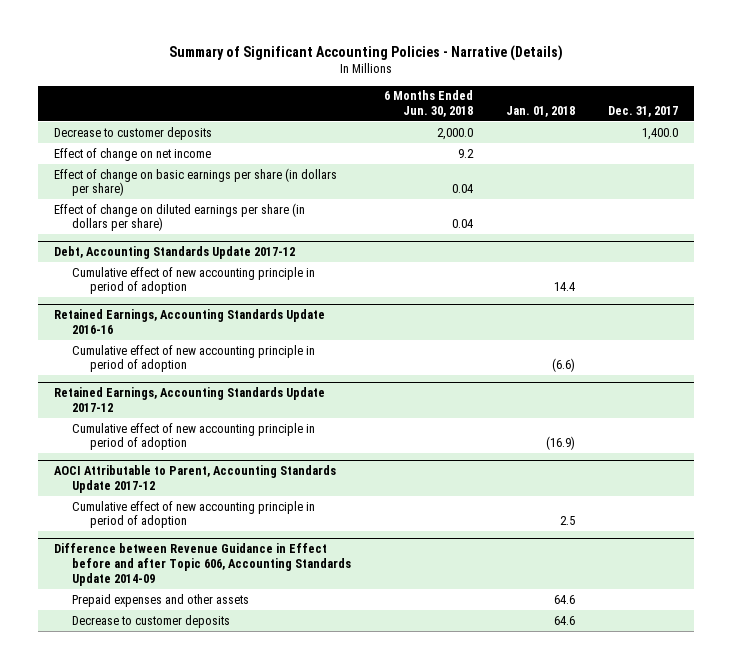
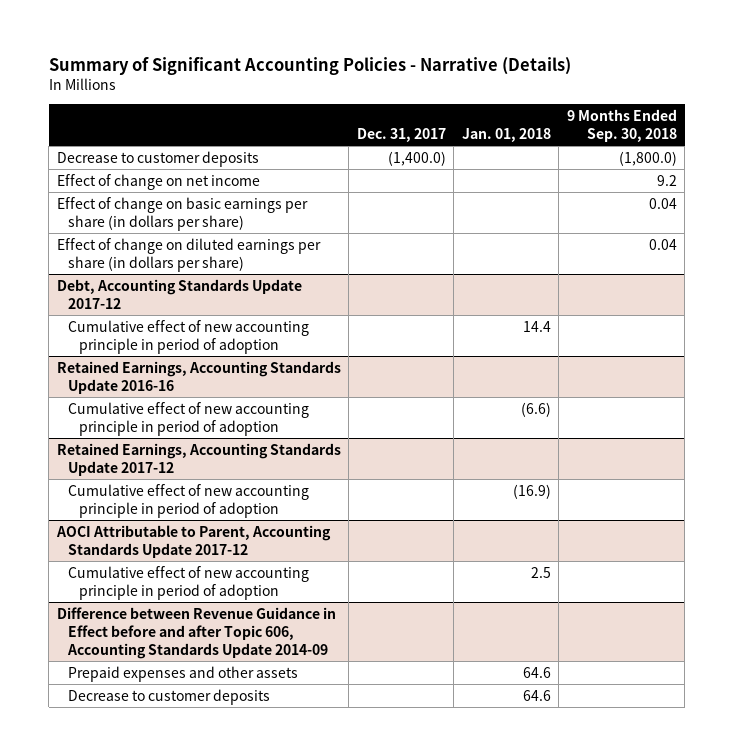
- | 6 Months Ended Jun. 30, 2018 | Jan. 01, 2018 | Dec. 31, 2017
+ | Dec. 31, 2017 | Jan. 01, 2018 | 9 Months Ended Sep. 30, 2018
- Decrease to customer deposits | 2,000.0 | | 1,400.0
+ Decrease to customer deposits | (1,400.0) | | (1,800.0)

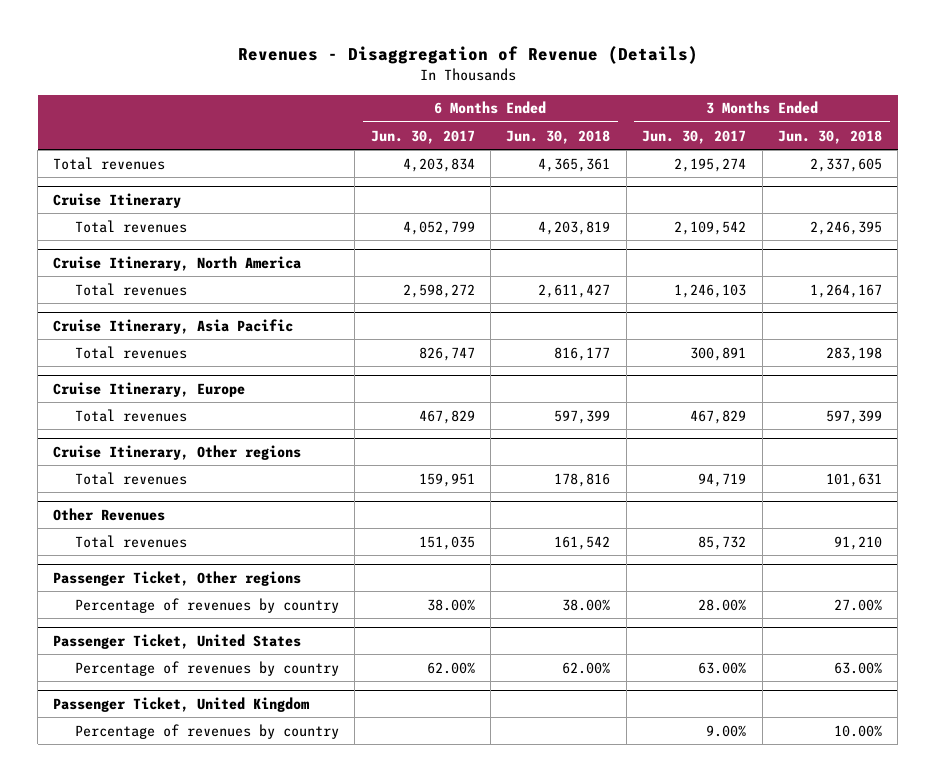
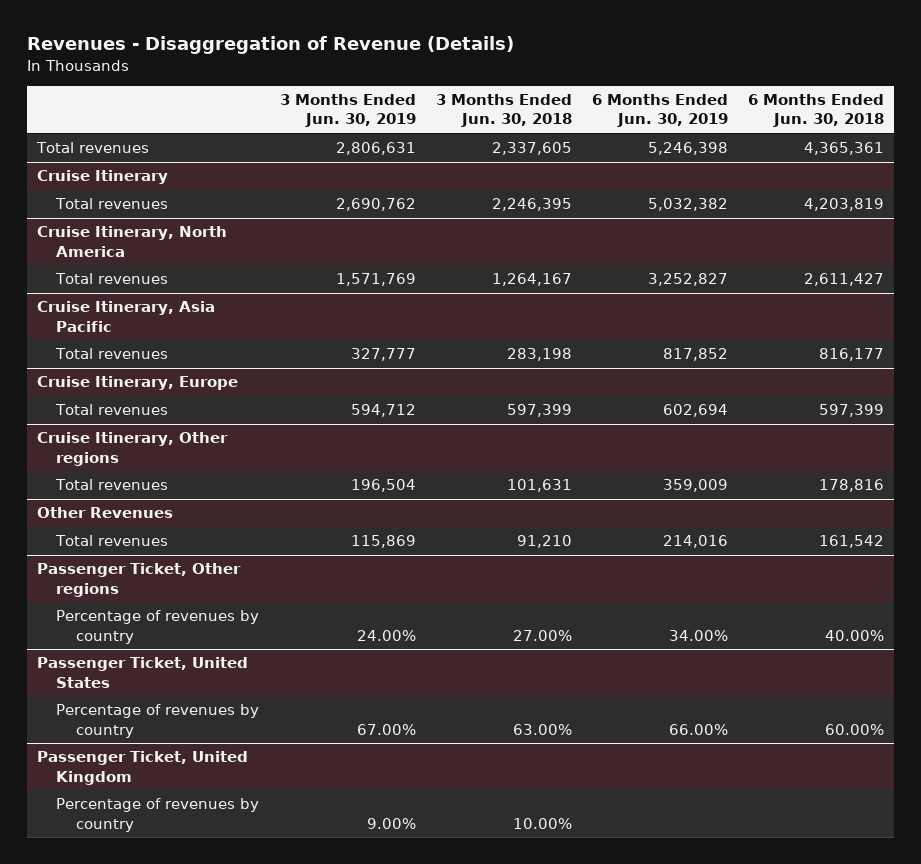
- | 6 Months Ended Jun. 30, 2017 | 6 Months Ended Jun. 30, 2018 | 3 Months Ended Jun. 30, 2017 | 3 Months Ended Jun. 30, 2018
+ | 3 Months Ended Jun. 30, 2019 | 3 Months Ended Jun. 30, 2018 | 6 Months Ended Jun. 30, 2019 | 6 Months Ended Jun. 30, 2018
@ Passenger Ticket, Other regions
- Percentage of revenues by country | 38.00% | 38.00% | 28.00% | 27.00%
+ Percentage of revenues by country | 24.00% | 27.00% | 34.00% | 40.00%
@ Passenger Ticket, United States
- Percentage of revenues by country | 62.00% | 62.00% | 63.00% | 63.00%
+ Percentage of revenues by country | 67.00% | 63.00% | 66.00% | 60.00%

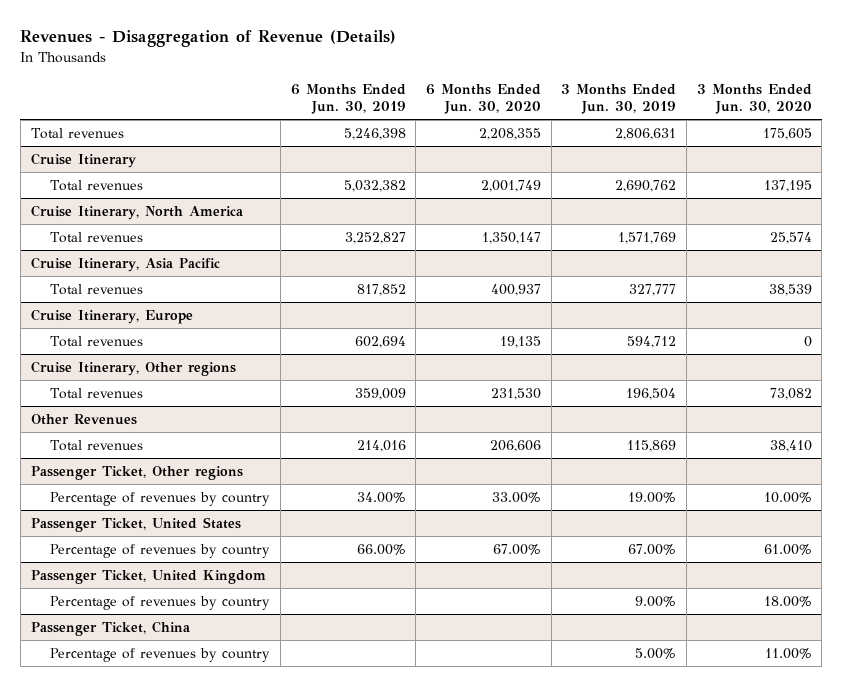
- | 3 Months Ended Jun. 30, 2019 | 3 Months Ended Jun. 30, 2018 | 6 Months Ended Jun. 30, 2019 | 6 Months Ended Jun. 30, 2018
+ | 6 Months Ended Jun. 30, 2019 | 6 Months Ended Jun. 30, 2020 | 3 Months Ended Jun. 30, 2019 | 3 Months Ended Jun. 30, 2020
@ Passenger Ticket, Other regions
- Percentage of revenues by country | 24.00% | 27.00% | 34.00% | 40.00%
+ Percentage of revenues by country | 34.00% | 33.00% | 19.00% | 10.00%
+ Passenger Ticket, China
+ Percentage of revenues by country | | | 5.00% | 11.00%

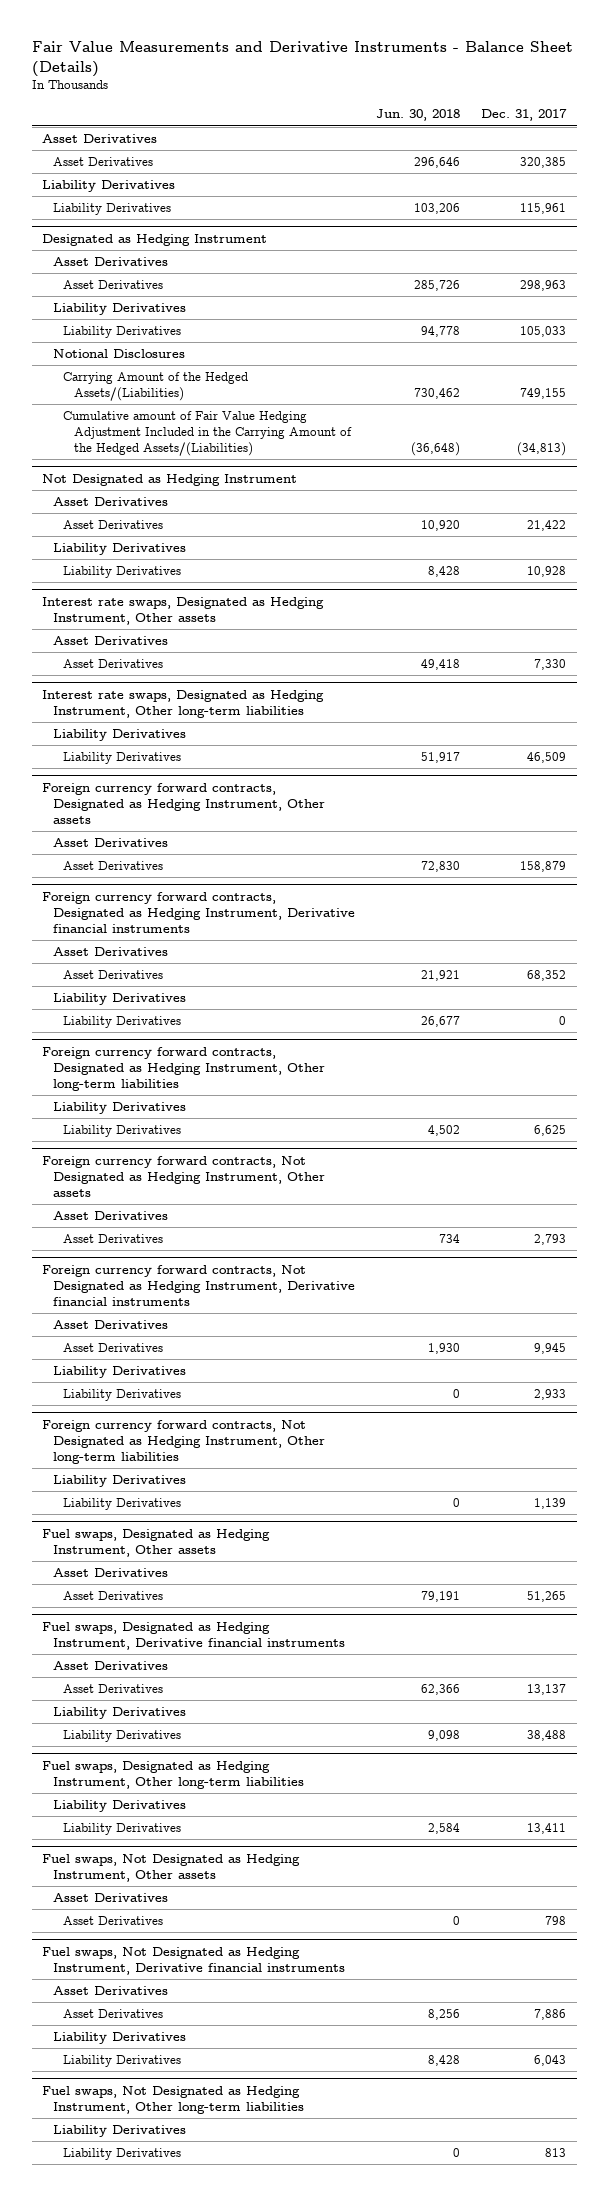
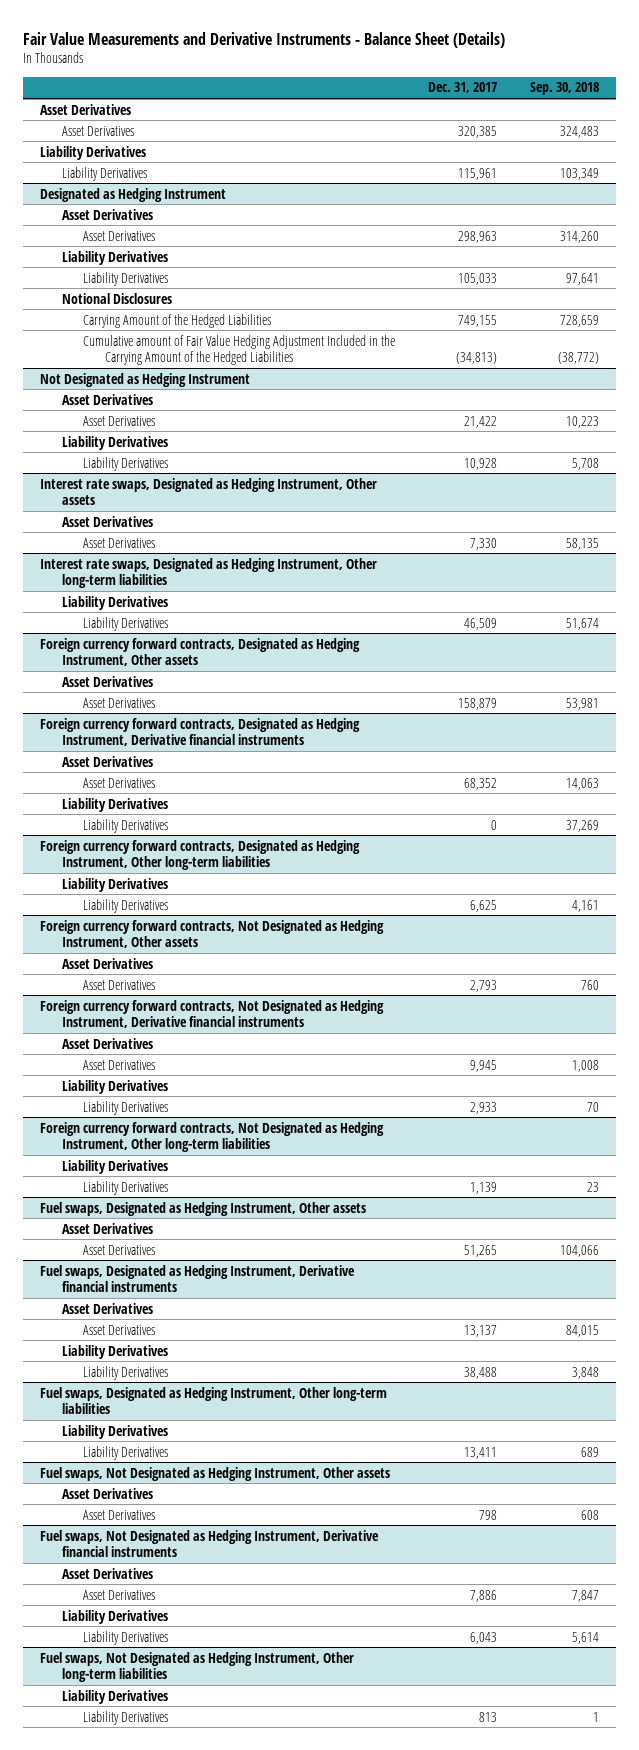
- | Jun. 30, 2018 | Dec. 31, 2017
+ | Dec. 31, 2017 | Sep. 30, 2018
@ Designated as Hedging Instrument
- Carrying Amount of the Hedged Assets/(Liabilities) | 730,462 | 749,155
- Cumulative amount of Fair Value Hedging Adjustment Included in the Carrying Amount of the Hedged Assets/(Liabilities) | (36,648) | (34,813)
+ Carrying Amount of the Hedged Liabilities | 749,155 | 728,659
+ Cumulative amount of Fair Value Hedging Adjustment Included in the Carrying Amount of the Hedged Liabilities | (34,813) | (38,772)

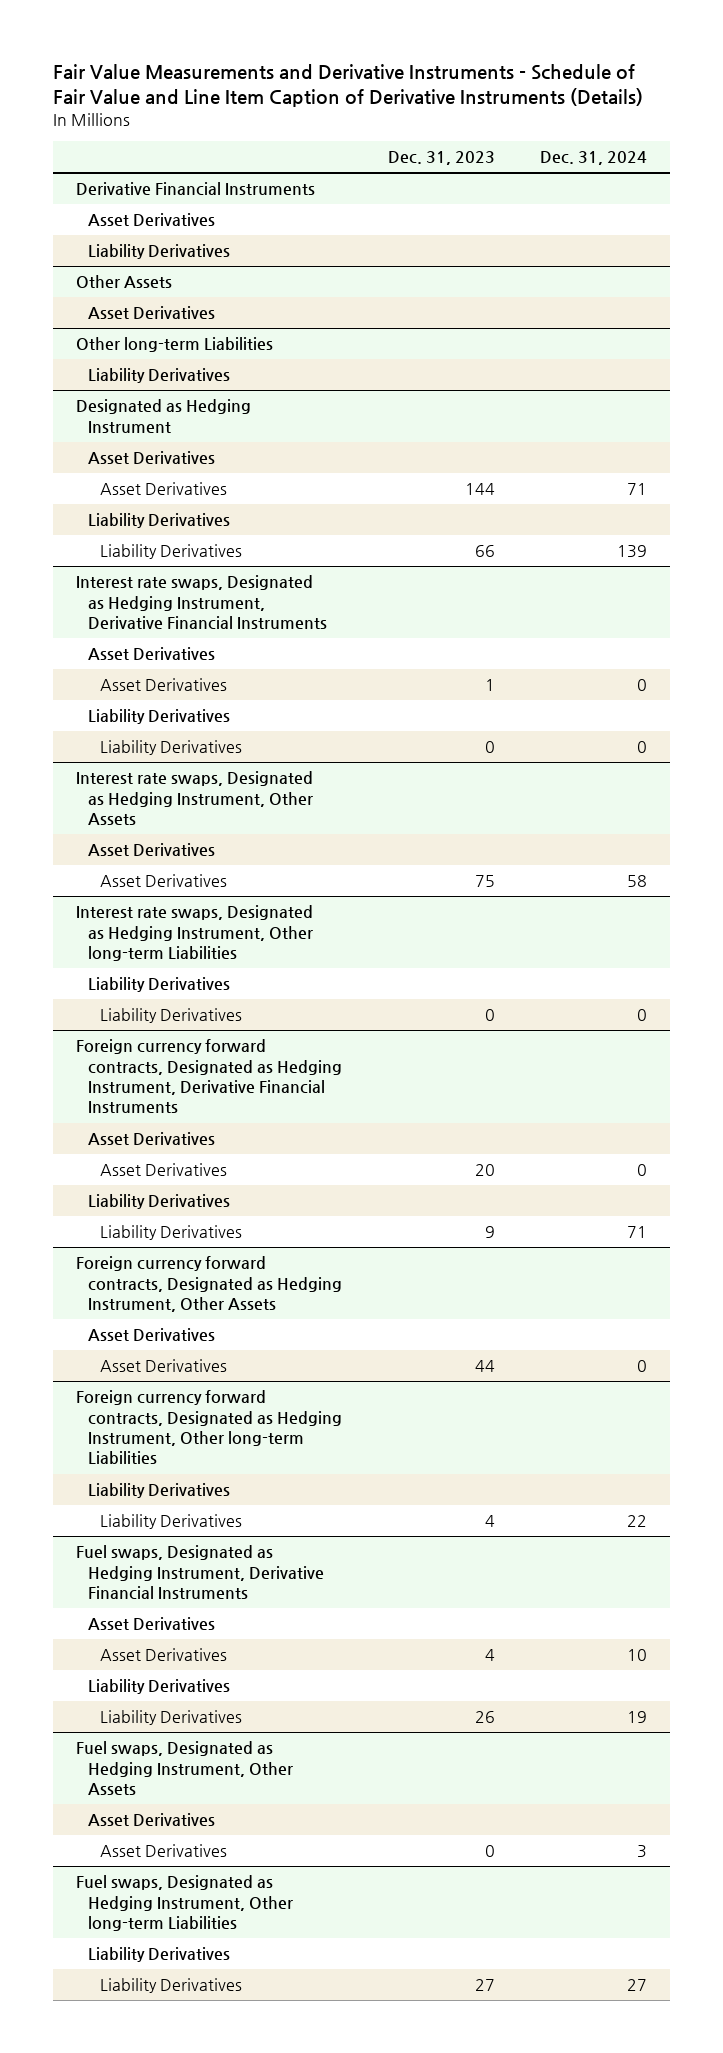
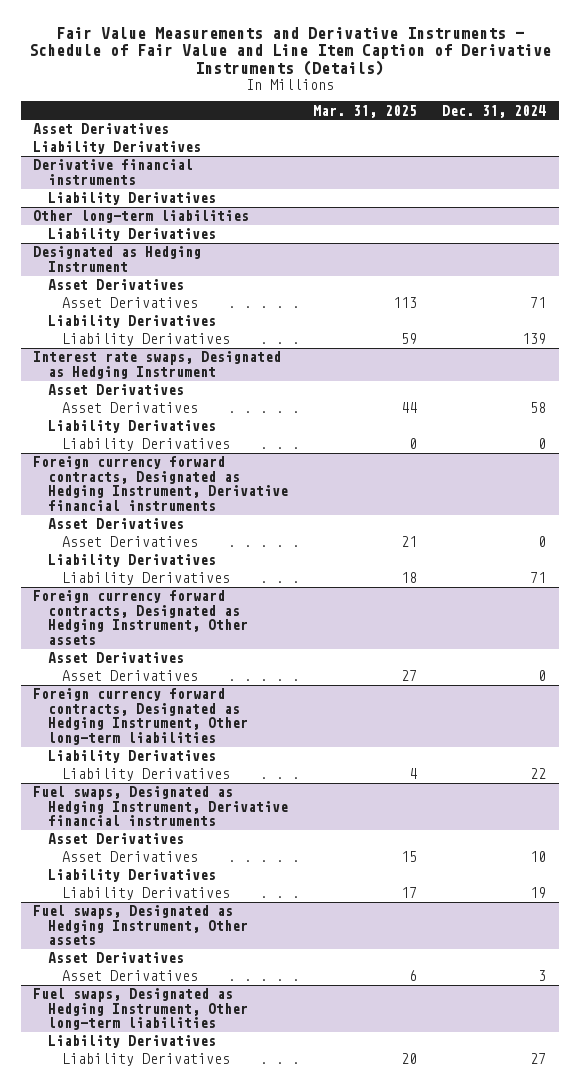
- | Dec. 31, 2023 | Dec. 31, 2024
+ | Mar. 31, 2025 | Dec. 31, 2024
- Derivative Financial Instruments
- Other Assets
- Asset Derivatives
- Other long-term Liabilities
+ Derivative financial instruments
+ Other long-term liabilities
+ Liability Derivatives
- Interest rate swaps, Designated as Hedging Instrument, Derivative Financial Instruments
- Asset Derivatives
- Asset Derivatives | 1 | 0
- Liability Derivatives
- Liability Derivatives | 0 | 0
- Interest rate swaps, Designated as Hedging Instrument, Other Assets
+ Interest rate swaps, Designated as Hedging Instrument
- Interest rate swaps, Designated as Hedging Instrument, Other long-term Liabilities
- Foreign currency forward contracts, Designated as Hedging Instrument, Derivative Financial Instruments
+ Foreign currency forward contracts, Designated as Hedging Instrument, Derivative financial instruments
- Foreign currency forward contracts, Designated as Hedging Instrument, Other Assets
+ Foreign currency forward contracts, Designated as Hedging Instrument, Other assets
- Foreign currency forward contracts, Designated as Hedging Instrument, Other long-term Liabilities
+ Foreign currency forward contracts, Designated as Hedging Instrument, Other long-term liabilities
- Fuel swaps, Designated as Hedging Instrument, Derivative Financial Instruments
+ Fuel swaps, Designated as Hedging Instrument, Derivative financial instruments
- Fuel swaps, Designated as Hedging Instrument, Other Assets
+ Fuel swaps, Designated as Hedging Instrument, Other assets
- Fuel swaps, Designated as Hedging Instrument, Other long-term Liabilities
+ Fuel swaps, Designated as Hedging Instrument, Other long-term liabilities

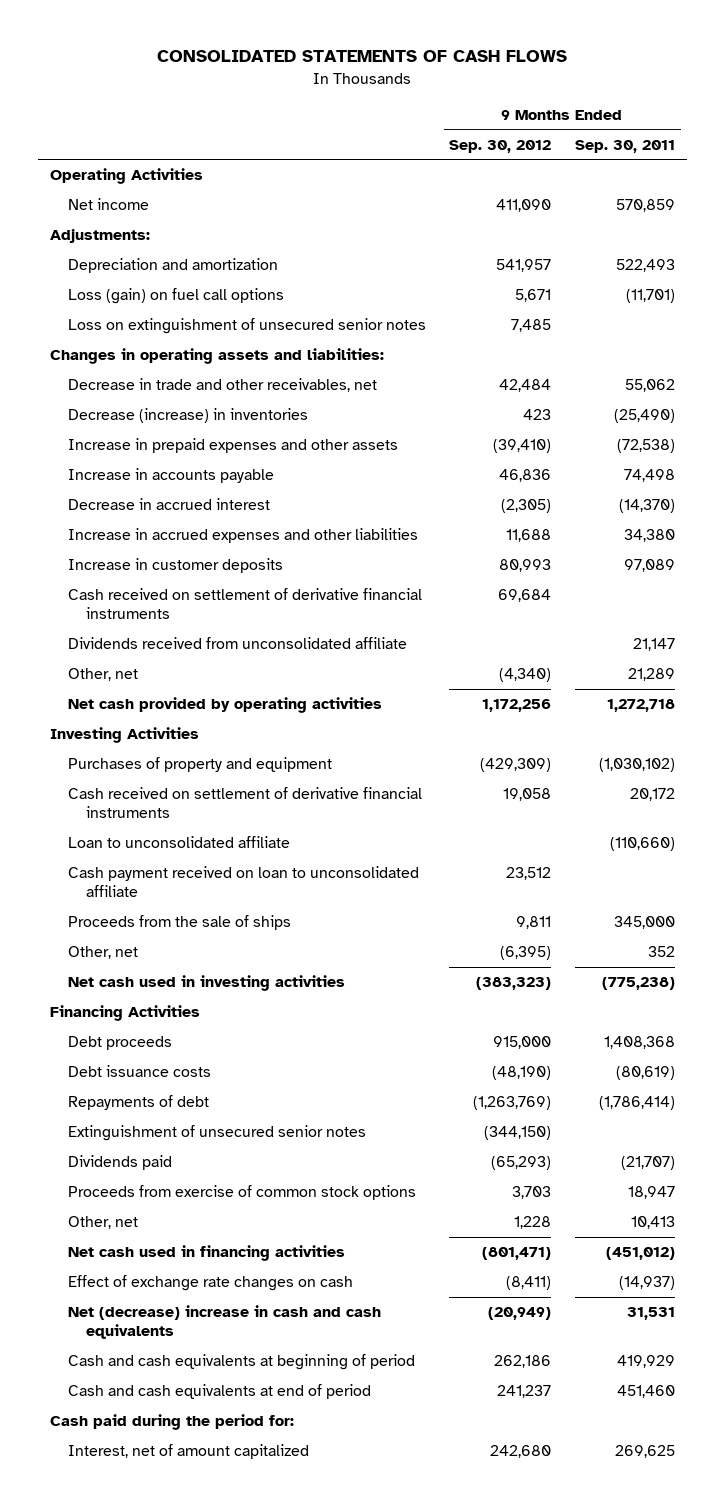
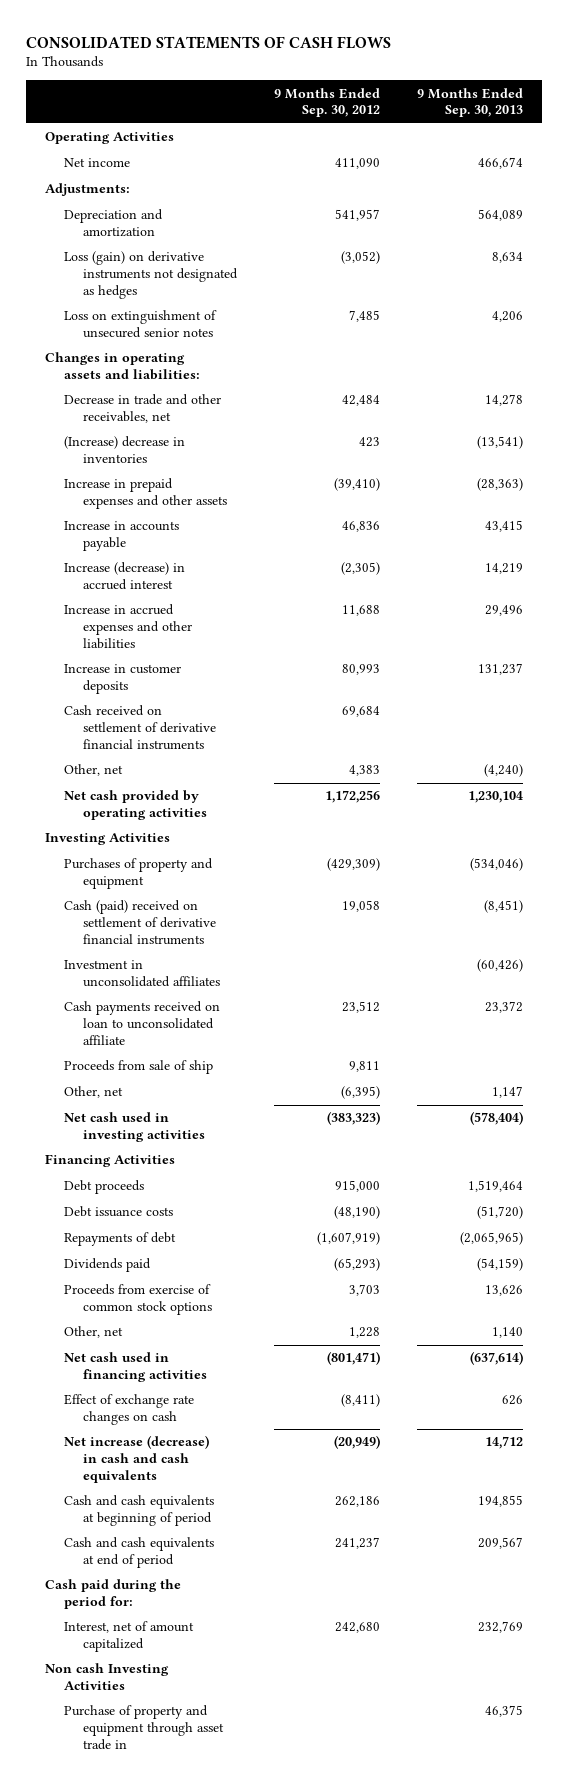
- | 9 Months Ended Sep. 30, 2012 | 9 Months Ended Sep. 30, 2011
+ | 9 Months Ended Sep. 30, 2012 | 9 Months Ended Sep. 30, 2013
- Loss (gain) on fuel call options | 5,671 | (11,701)
+ Loss (gain) on derivative instruments not designated as hedges | (3,052) | 8,634
- Decrease (increase) in inventories | 423 | (25,490)
+ (Increase) decrease in inventories | 423 | (13,541)
- Decrease in accrued interest | (2,305) | (14,370)
+ Increase (decrease) in accrued interest | (2,305) | 14,219
- Dividends received from unconsolidated affiliate | | 21,147
- Other, net | (4,340) | 21,289
+ Other, net | 4,383 | (4,240)
- Cash received on settlement of derivative financial instruments | 19,058 | 20,172
- Loan to unconsolidated affiliate | | (110,660)
- Cash payment received on loan to unconsolidated affiliate | 23,512 |
- Proceeds from the sale of ships | 9,811 | 345,000
+ Cash (paid) received on settlement of derivative financial instruments | 19,058 | (8,451)
+ Investment in unconsolidated affiliates | | (60,426)
+ Cash payments received on loan to unconsolidated affiliate | 23,512 | 23,372
+ Proceeds from sale of ship | 9,811 |
- Repayments of debt | (1,263,769) | (1,786,414)
- Extinguishment of unsecured senior notes | (344,150) |
+ Repayments of debt | (1,607,919) | (2,065,965)
- Net (decrease) increase in cash and cash equivalents | (20,949) | 31,531
+ Net increase (decrease) in cash and cash equivalents | (20,949) | 14,712
+ Non cash Investing Activities
+ Purchase of property and equipment through asset trade in | | 46,375

